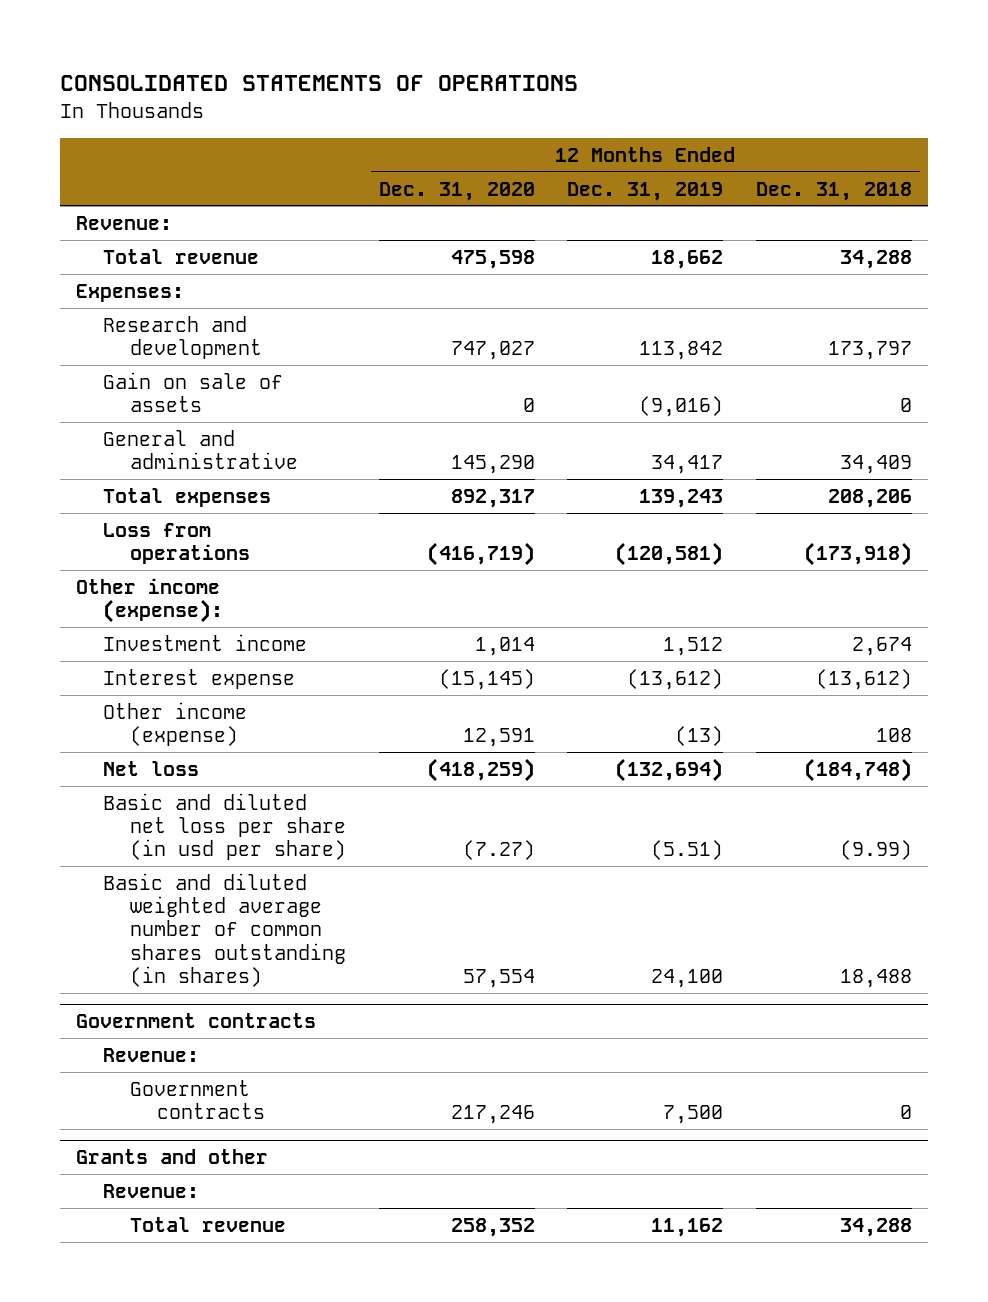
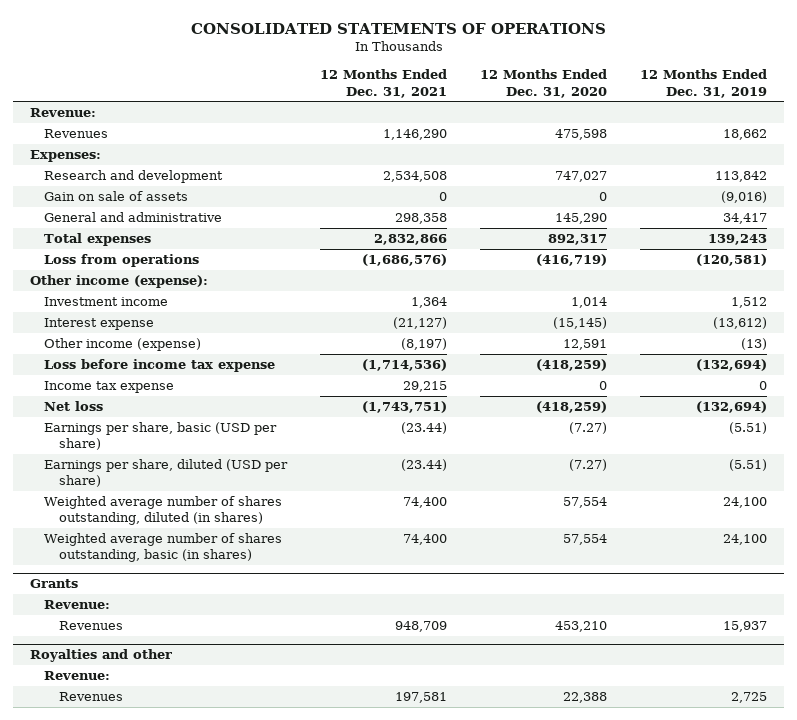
- | 12 Months Ended Dec. 31, 2020 | 12 Months Ended Dec. 31, 2019 | 12 Months Ended Dec. 31, 2018
+ | 12 Months Ended Dec. 31, 2021 | 12 Months Ended Dec. 31, 2020 | 12 Months Ended Dec. 31, 2019
- Total revenue | 475,598 | 18,662 | 34,288
+ Revenues | 1,146,290 | 475,598 | 18,662
+ Loss before income tax expense | (1,714,536) | (418,259) | (132,694)
+ Income tax expense | 29,215 | 0 | 0
- Basic and diluted net loss per share (in usd per share) | (7.27) | (5.51) | (9.99)
- Basic and diluted weighted average number of common shares outstanding (in shares) | 57,554 | 24,100 | 18,488
- Government contracts
+ Earnings per share, basic (USD per share) | (23.44) | (7.27) | (5.51)
+ Earnings per share, diluted (USD per share) | (23.44) | (7.27) | (5.51)
+ Weighted average number of shares outstanding, diluted (in shares) | 74,400 | 57,554 | 24,100
+ Weighted average number of shares outstanding, basic (in shares) | 74,400 | 57,554 | 24,100
+ Grants
- Government contracts | 217,246 | 7,500 | 0
- Grants and other
+ Revenues | 948,709 | 453,210 | 15,937
+ Royalties and other
- Total revenue | 258,352 | 11,162 | 34,288
+ Revenues | 197,581 | 22,388 | 2,725

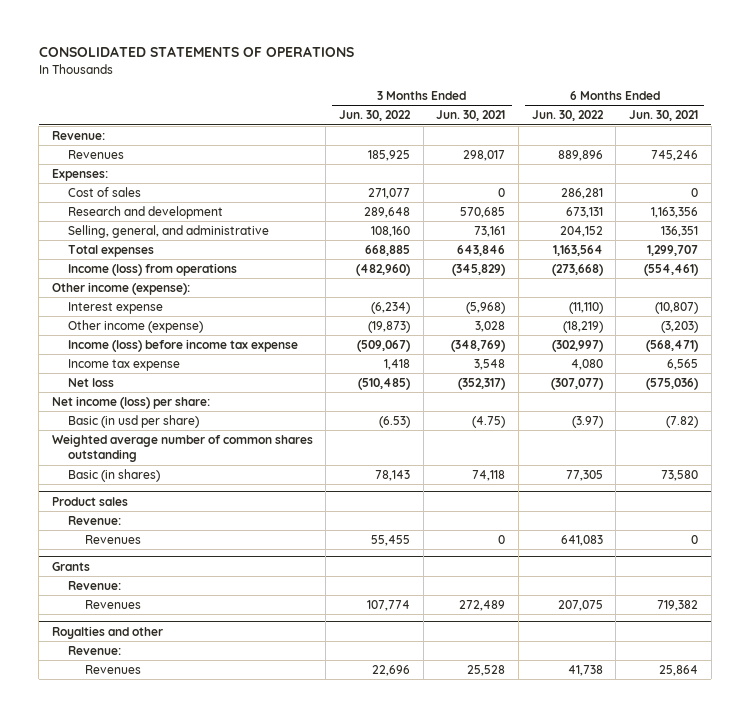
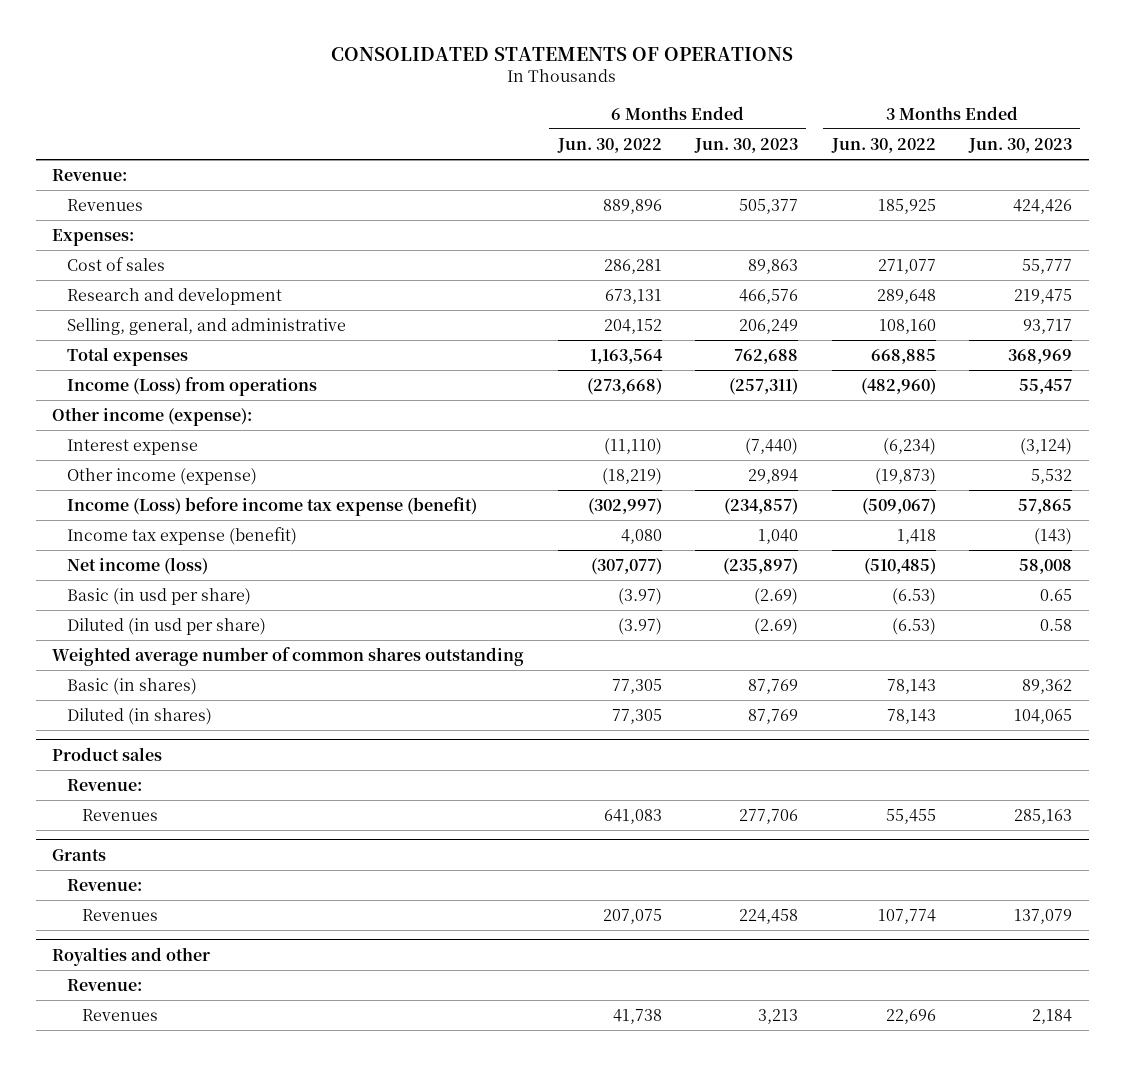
- | 3 Months Ended Jun. 30, 2022 | 3 Months Ended Jun. 30, 2021 | 6 Months Ended Jun. 30, 2022 | 6 Months Ended Jun. 30, 2021
+ | 6 Months Ended Jun. 30, 2022 | 6 Months Ended Jun. 30, 2023 | 3 Months Ended Jun. 30, 2022 | 3 Months Ended Jun. 30, 2023
- Income (loss) from operations | (482,960) | (345,829) | (273,668) | (554,461)
+ Income (Loss) from operations | (273,668) | (257,311) | (482,960) | 55,457
- Income (loss) before income tax expense | (509,067) | (348,769) | (302,997) | (568,471)
- Income tax expense | 1,418 | 3,548 | 4,080 | 6,565
- Net loss | (510,485) | (352,317) | (307,077) | (575,036)
- Net income (loss) per share:
+ Income (Loss) before income tax expense (benefit) | (302,997) | (234,857) | (509,067) | 57,865
+ Income tax expense (benefit) | 4,080 | 1,040 | 1,418 | (143)
+ Net income (loss) | (307,077) | (235,897) | (510,485) | 58,008
+ Diluted (in usd per share) | (3.97) | (2.69) | (6.53) | 0.58
+ Diluted (in shares) | 77,305 | 87,769 | 78,143 | 104,065

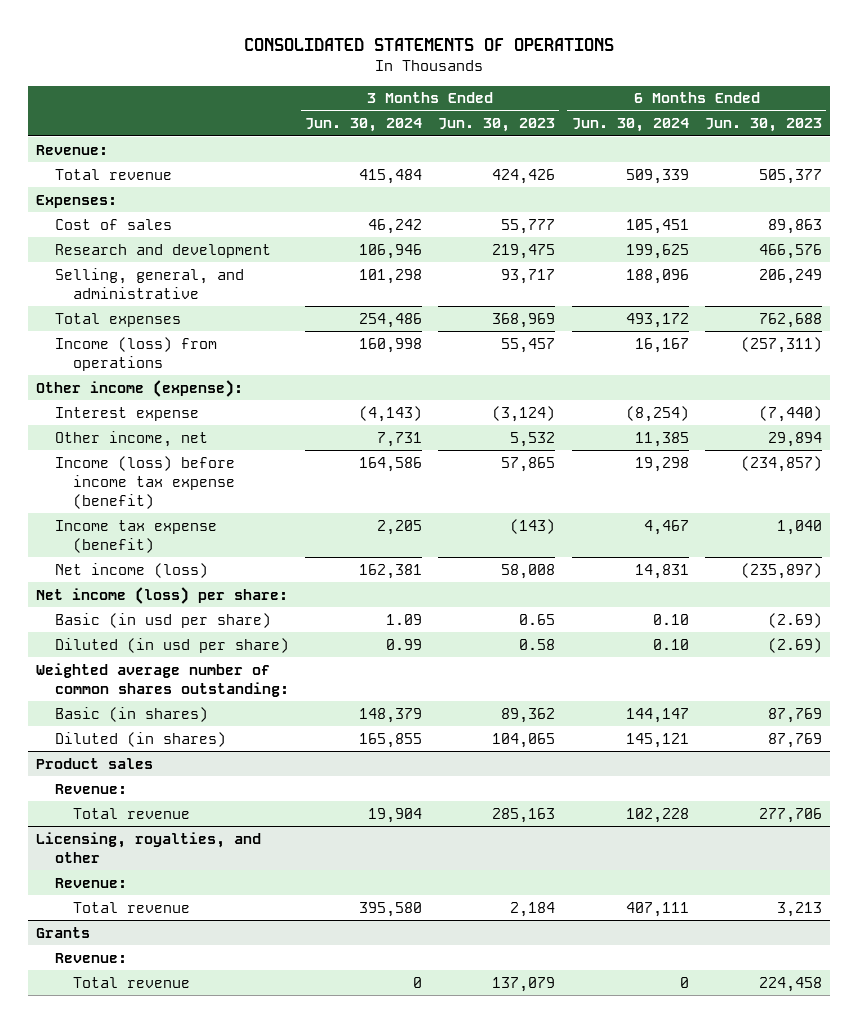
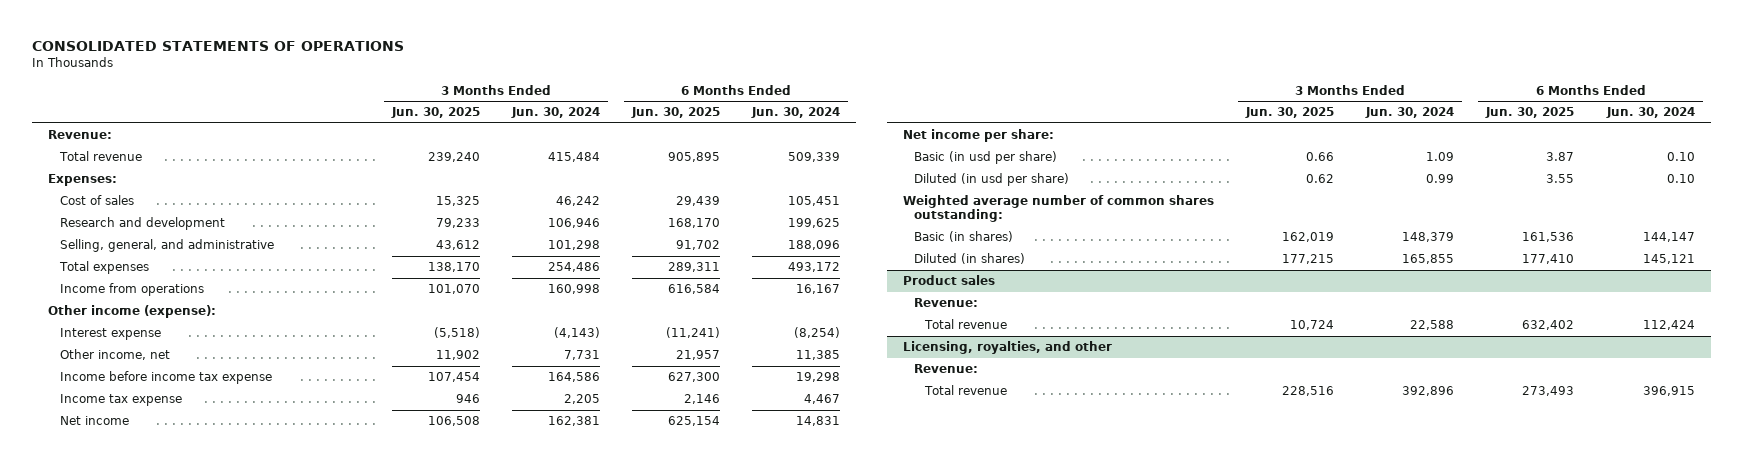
- | 3 Months Ended Jun. 30, 2024 | 3 Months Ended Jun. 30, 2023 | 6 Months Ended Jun. 30, 2024 | 6 Months Ended Jun. 30, 2023
+ | 3 Months Ended Jun. 30, 2025 | 3 Months Ended Jun. 30, 2024 | 6 Months Ended Jun. 30, 2025 | 6 Months Ended Jun. 30, 2024
- Income (loss) from operations | 160,998 | 55,457 | 16,167 | (257,311)
+ Income from operations | 101,070 | 160,998 | 616,584 | 16,167
- Income (loss) before income tax expense (benefit) | 164,586 | 57,865 | 19,298 | (234,857)
- Income tax expense (benefit) | 2,205 | (143) | 4,467 | 1,040
- Net income (loss) | 162,381 | 58,008 | 14,831 | (235,897)
- Net income (loss) per share:
+ Income before income tax expense | 107,454 | 164,586 | 627,300 | 19,298
+ Income tax expense | 946 | 2,205 | 2,146 | 4,467
+ Net income | 106,508 | 162,381 | 625,154 | 14,831
+ Net income per share:
@ Product sales
- Total revenue | 19,904 | 285,163 | 102,228 | 277,706
+ Total revenue | 10,724 | 22,588 | 632,402 | 112,424
@ Licensing, royalties, and other
- Total revenue | 395,580 | 2,184 | 407,111 | 3,213
- Grants
- Revenue:
- Total revenue | 0 | 137,079 | 0 | 224,458
@ Licensing, royalties, and other
+ Total revenue | 228,516 | 392,896 | 273,493 | 396,915

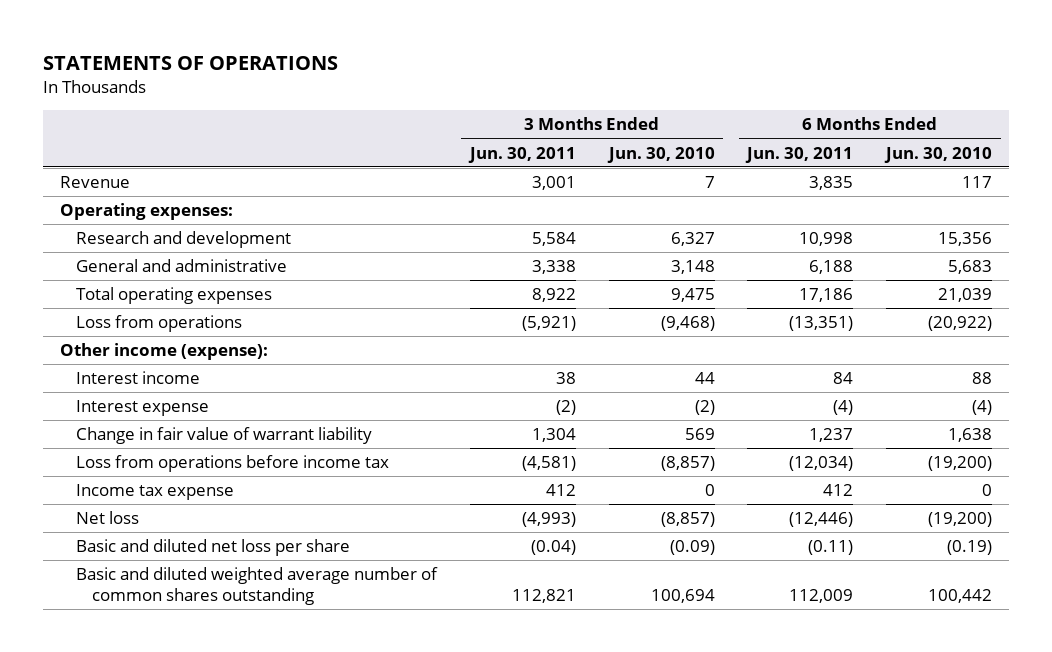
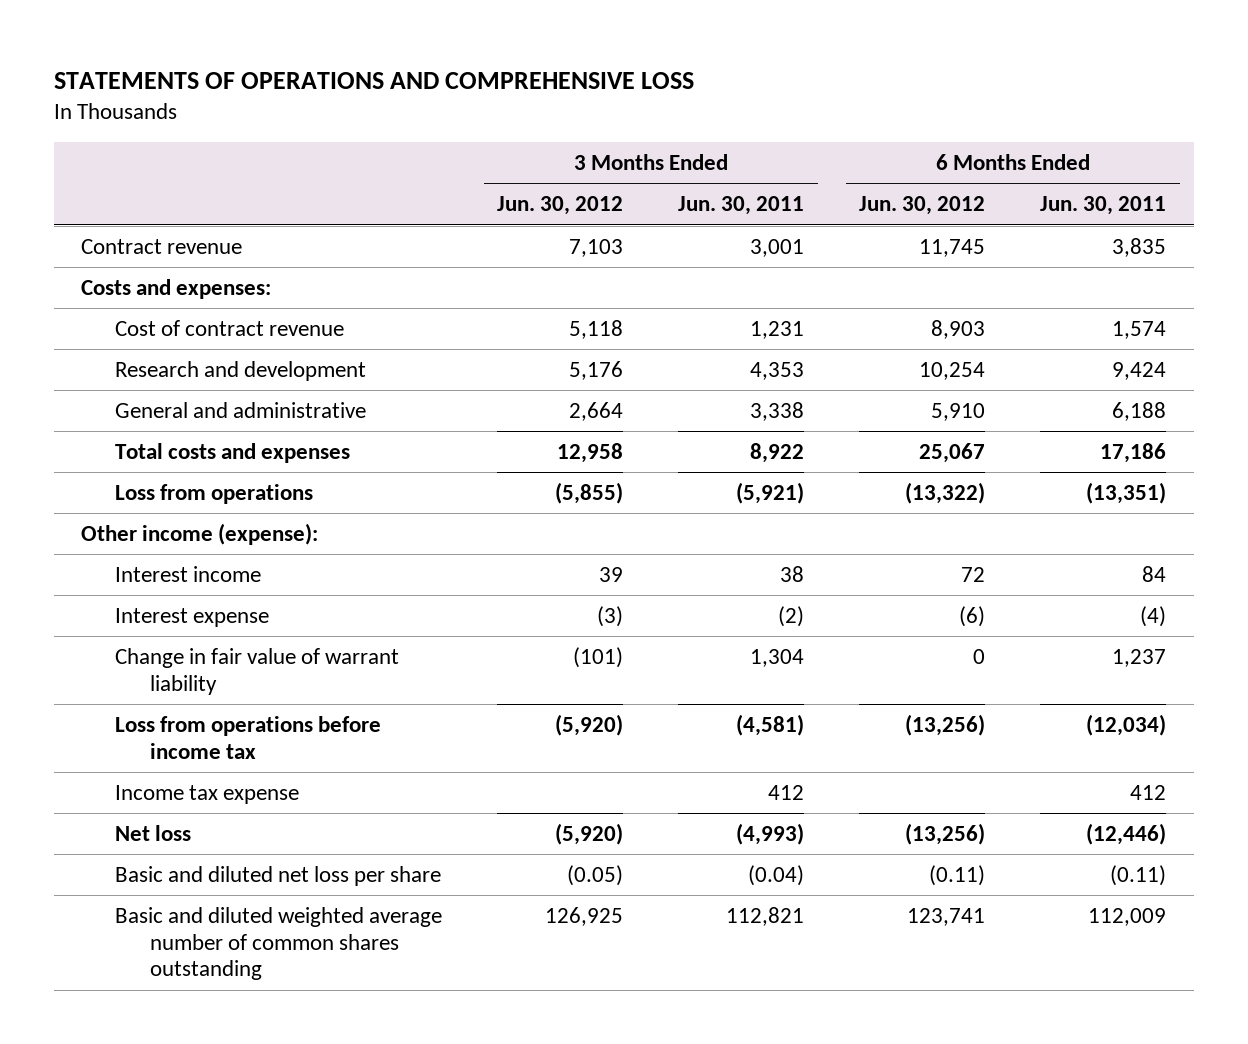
- STATEMENTS OF OPERATIONS
+ STATEMENTS OF OPERATIONS AND COMPREHENSIVE LOSS
- | 3 Months Ended Jun. 30, 2011 | 3 Months Ended Jun. 30, 2010 | 6 Months Ended Jun. 30, 2011 | 6 Months Ended Jun. 30, 2010
+ | 3 Months Ended Jun. 30, 2012 | 3 Months Ended Jun. 30, 2011 | 6 Months Ended Jun. 30, 2012 | 6 Months Ended Jun. 30, 2011
- Revenue | 3,001 | 7 | 3,835 | 117
- Operating expenses:
- Research and development | 5,584 | 6,327 | 10,998 | 15,356
+ Contract revenue | 7,103 | 3,001 | 11,745 | 3,835
+ Costs and expenses:
+ Cost of contract revenue | 5,118 | 1,231 | 8,903 | 1,574
+ Research and development | 5,176 | 4,353 | 10,254 | 9,424
- Total operating expenses | 8,922 | 9,475 | 17,186 | 21,039
+ Total costs and expenses | 12,958 | 8,922 | 25,067 | 17,186

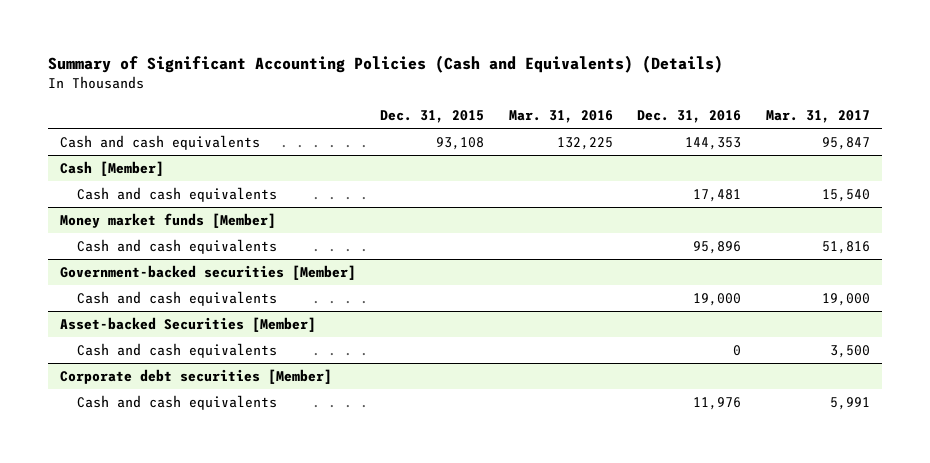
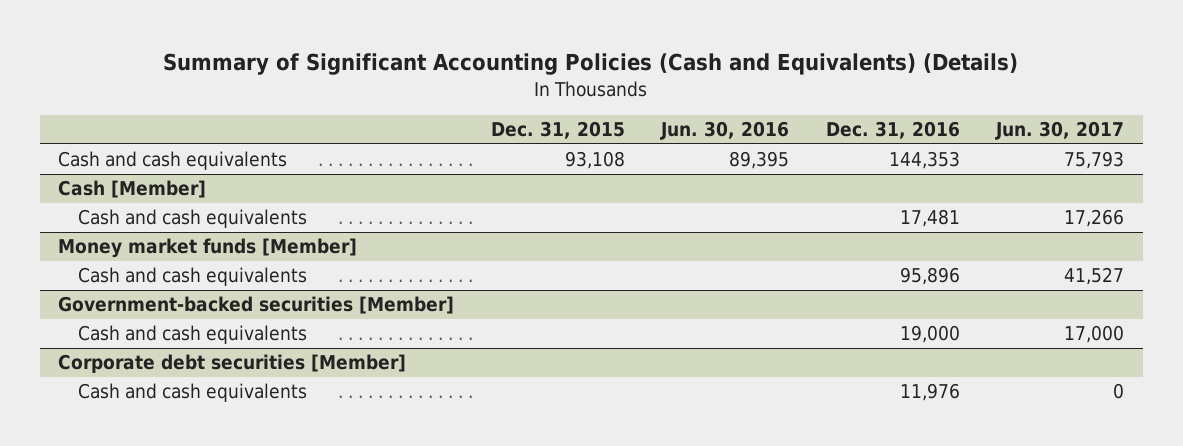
- | Dec. 31, 2015 | Mar. 31, 2016 | Dec. 31, 2016 | Mar. 31, 2017
+ | Dec. 31, 2015 | Jun. 30, 2016 | Dec. 31, 2016 | Jun. 30, 2017
- Asset-backed Securities [Member]
- Cash and cash equivalents | | | 0 | 3,500

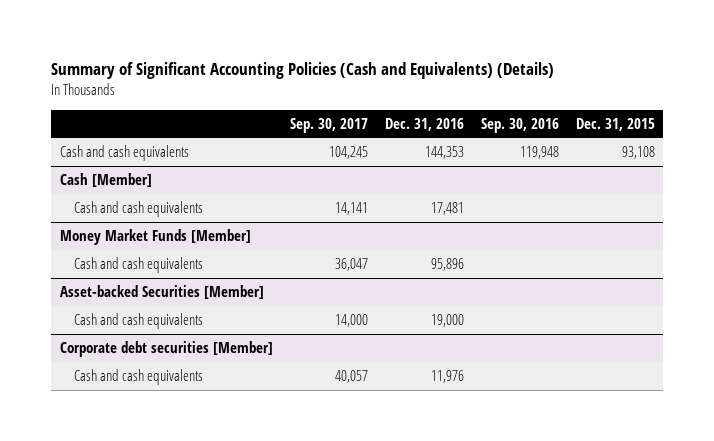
- | Dec. 31, 2015 | Jun. 30, 2016 | Dec. 31, 2016 | Jun. 30, 2017
+ | Sep. 30, 2017 | Dec. 31, 2016 | Sep. 30, 2016 | Dec. 31, 2015
- Money market funds [Member]
+ Money Market Funds [Member]
- Government-backed securities [Member]
+ Asset-backed Securities [Member]

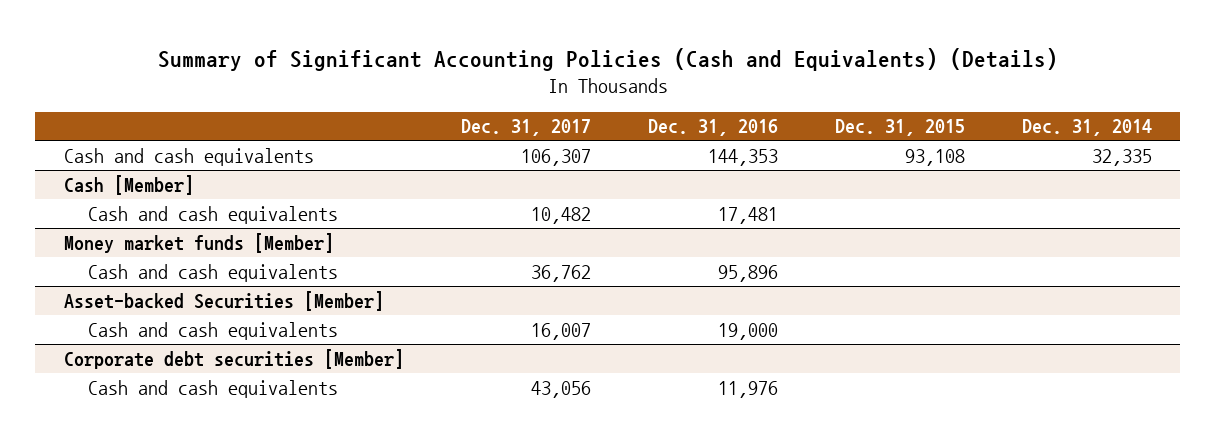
- | Sep. 30, 2017 | Dec. 31, 2016 | Sep. 30, 2016 | Dec. 31, 2015
+ | Dec. 31, 2017 | Dec. 31, 2016 | Dec. 31, 2015 | Dec. 31, 2014
- Money Market Funds [Member]
+ Money market funds [Member]

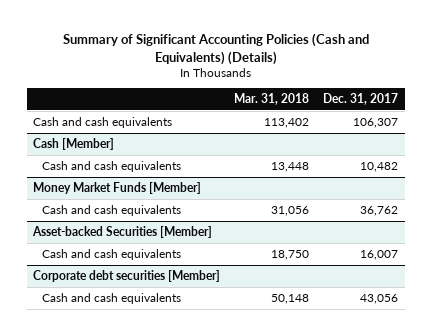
- | Dec. 31, 2017 | Dec. 31, 2016 | Dec. 31, 2015 | Dec. 31, 2014
+ | Mar. 31, 2018 | Dec. 31, 2017
- Money market funds [Member]
+ Money Market Funds [Member]

